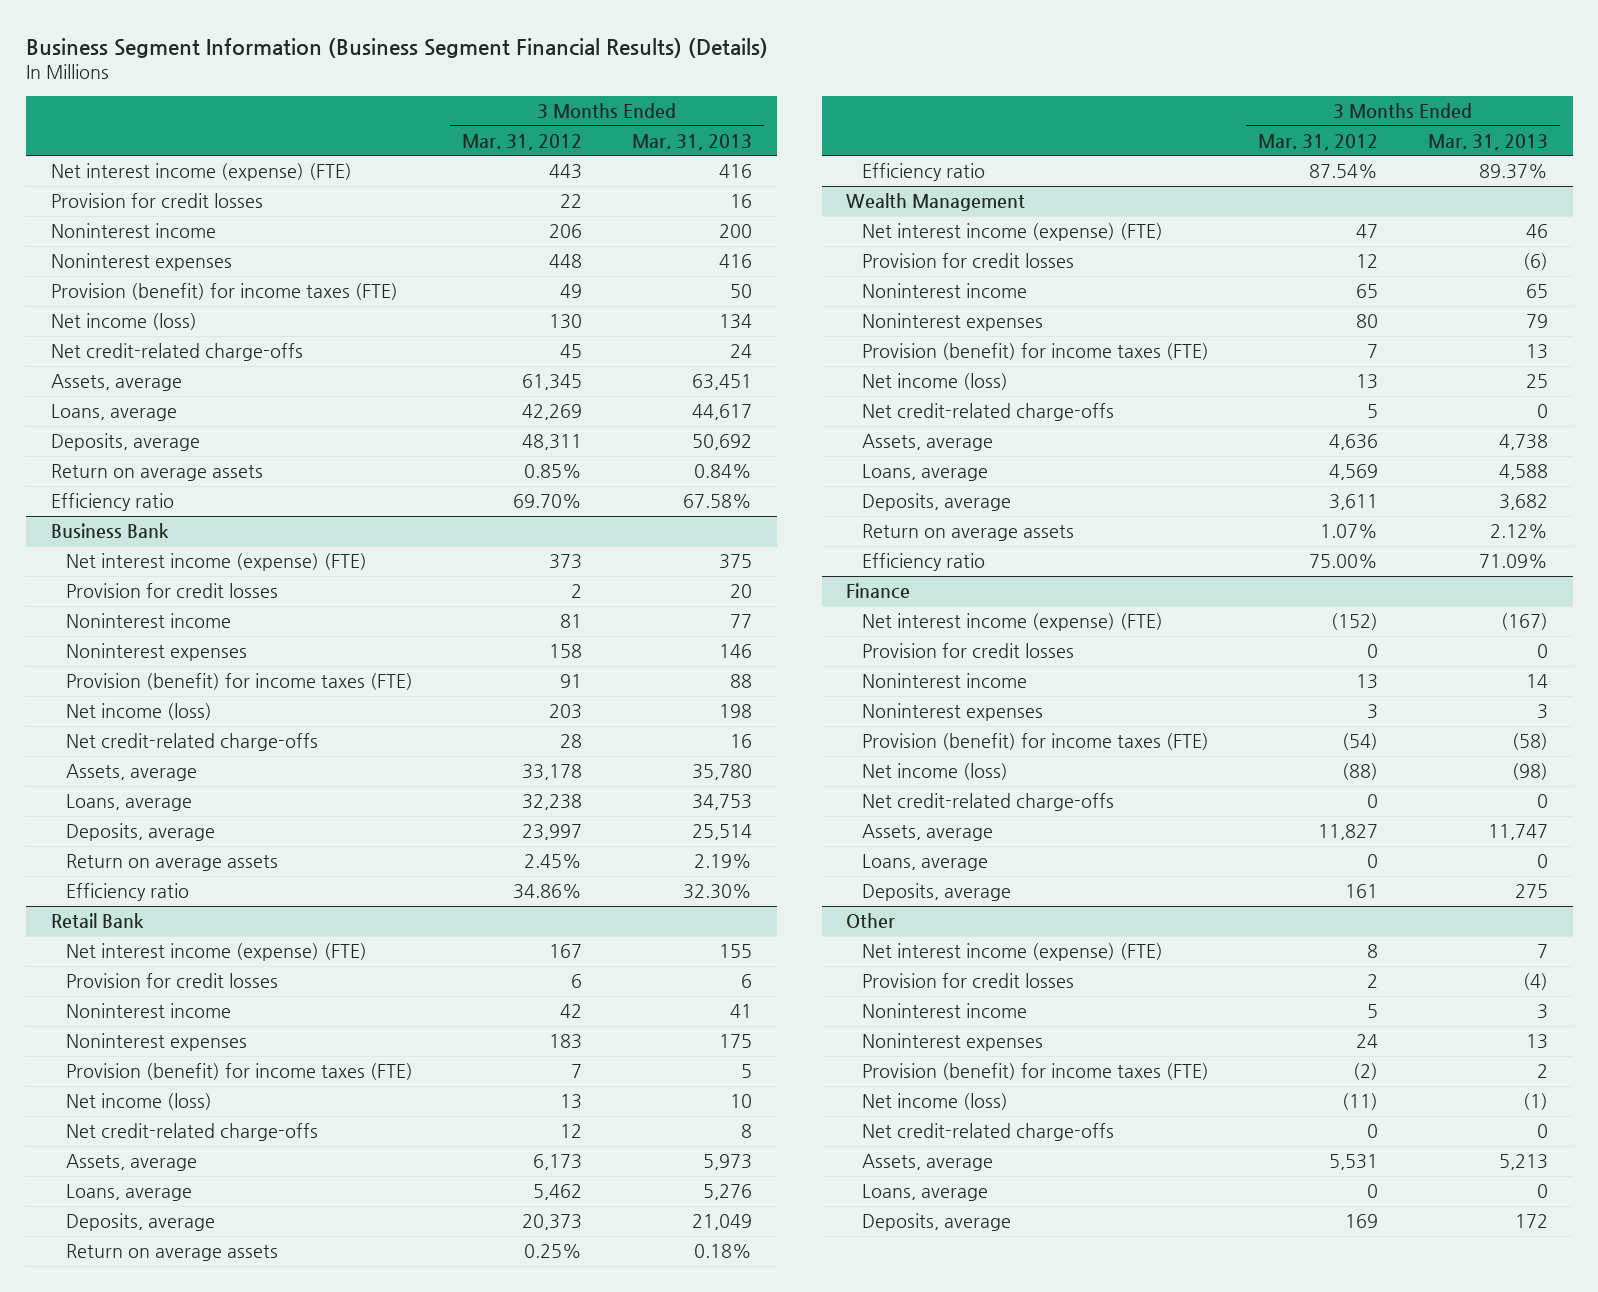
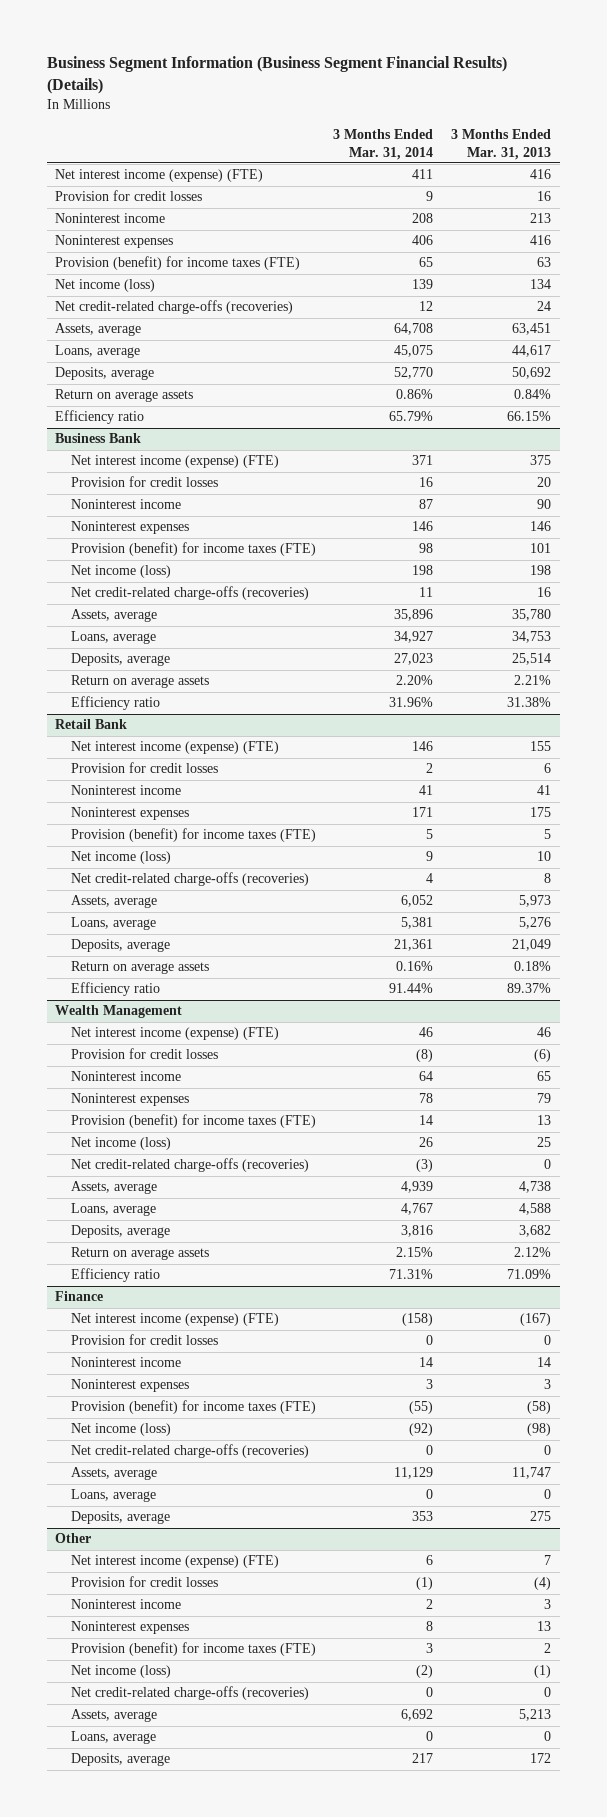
- | 3 Months Ended Mar. 31, 2012 | 3 Months Ended Mar. 31, 2013
+ | 3 Months Ended Mar. 31, 2014 | 3 Months Ended Mar. 31, 2013
- Noninterest income | 206 | 200
+ Noninterest income | 208 | 213
- Provision (benefit) for income taxes (FTE) | 49 | 50
+ Provision (benefit) for income taxes (FTE) | 65 | 63
- Net credit-related charge-offs | 45 | 24
+ Net credit-related charge-offs (recoveries) | 12 | 24
- Efficiency ratio | 69.70% | 67.58%
+ Efficiency ratio | 65.79% | 66.15%
@ Business Bank
- Noninterest income | 81 | 77
+ Noninterest income | 87 | 90
- Provision (benefit) for income taxes (FTE) | 91 | 88
+ Provision (benefit) for income taxes (FTE) | 98 | 101
- Net credit-related charge-offs | 28 | 16
+ Net credit-related charge-offs (recoveries) | 11 | 16
- Return on average assets | 2.45% | 2.19%
- Efficiency ratio | 34.86% | 32.30%
+ Return on average assets | 2.20% | 2.21%
+ Efficiency ratio | 31.96% | 31.38%
@ Retail Bank
- Net credit-related charge-offs | 12 | 8
+ Net credit-related charge-offs (recoveries) | 4 | 8
@ Wealth Management
- Net credit-related charge-offs | 5 | 0
+ Net credit-related charge-offs (recoveries) | (3) | 0
@ Finance
- Net credit-related charge-offs | 0 | 0
+ Net credit-related charge-offs (recoveries) | 0 | 0
@ Other
- Net credit-related charge-offs | 0 | 0
+ Net credit-related charge-offs (recoveries) | 0 | 0

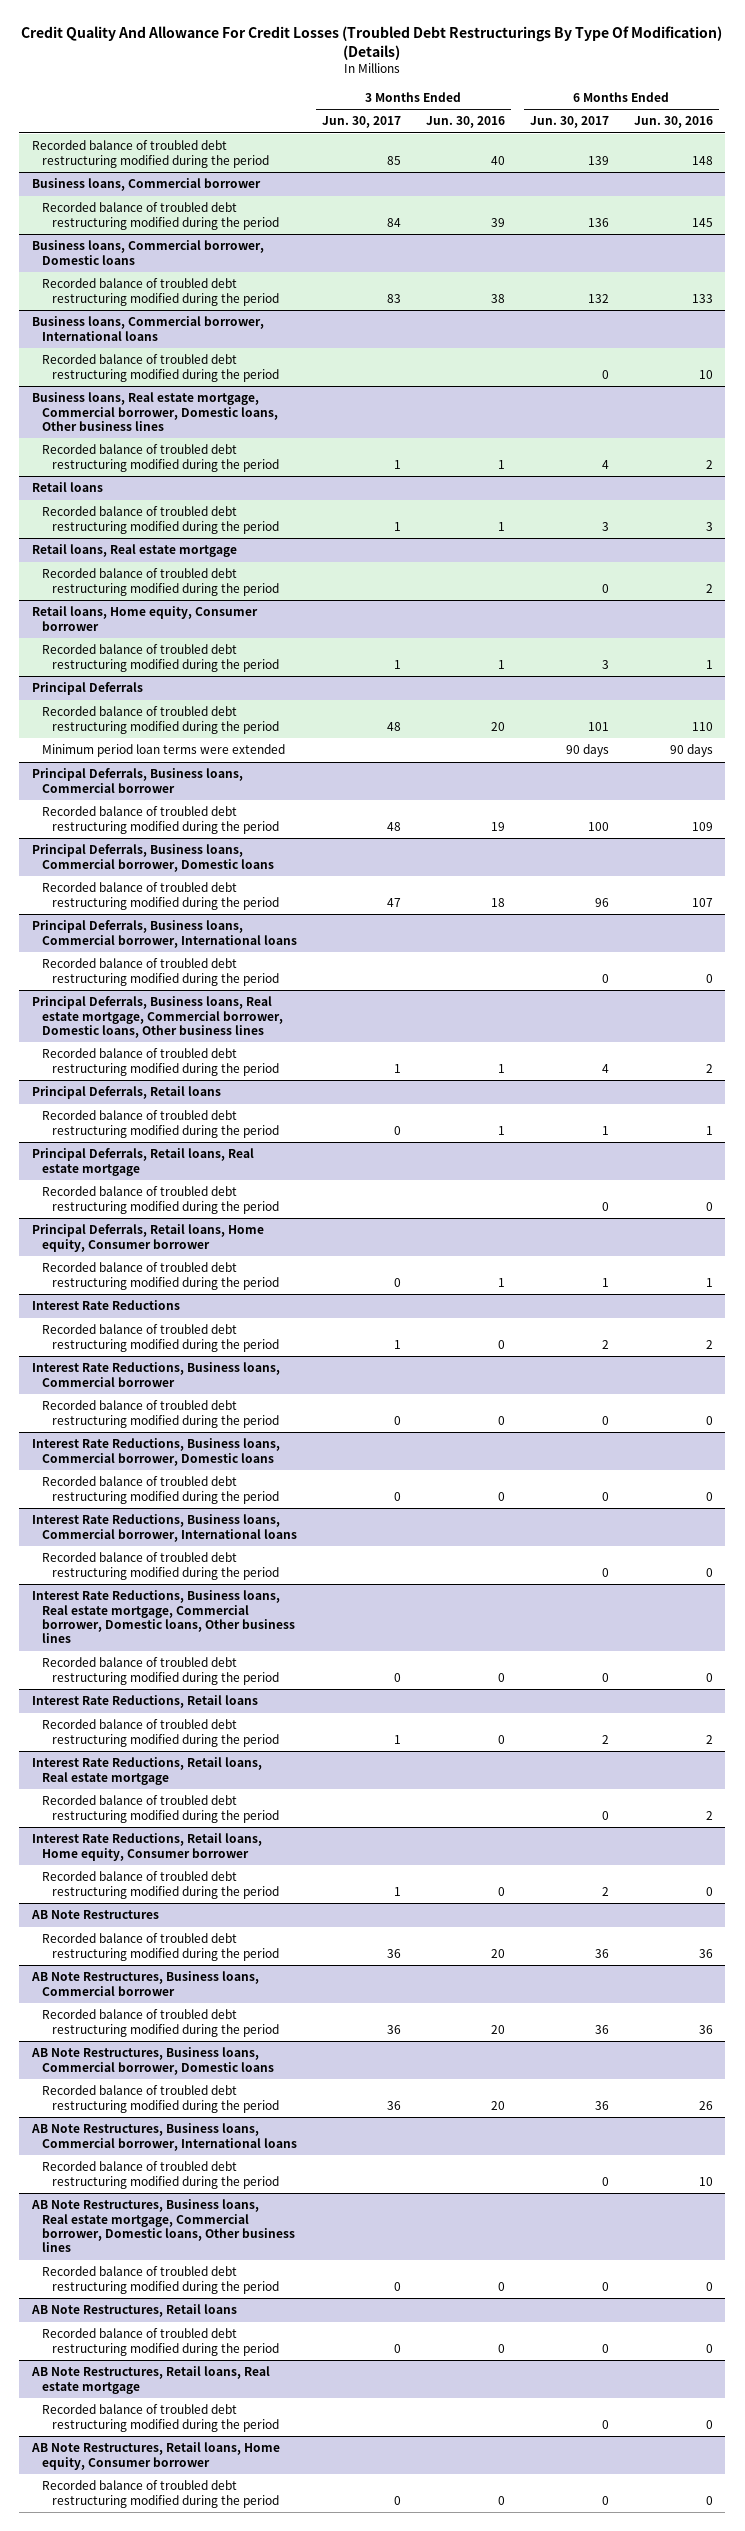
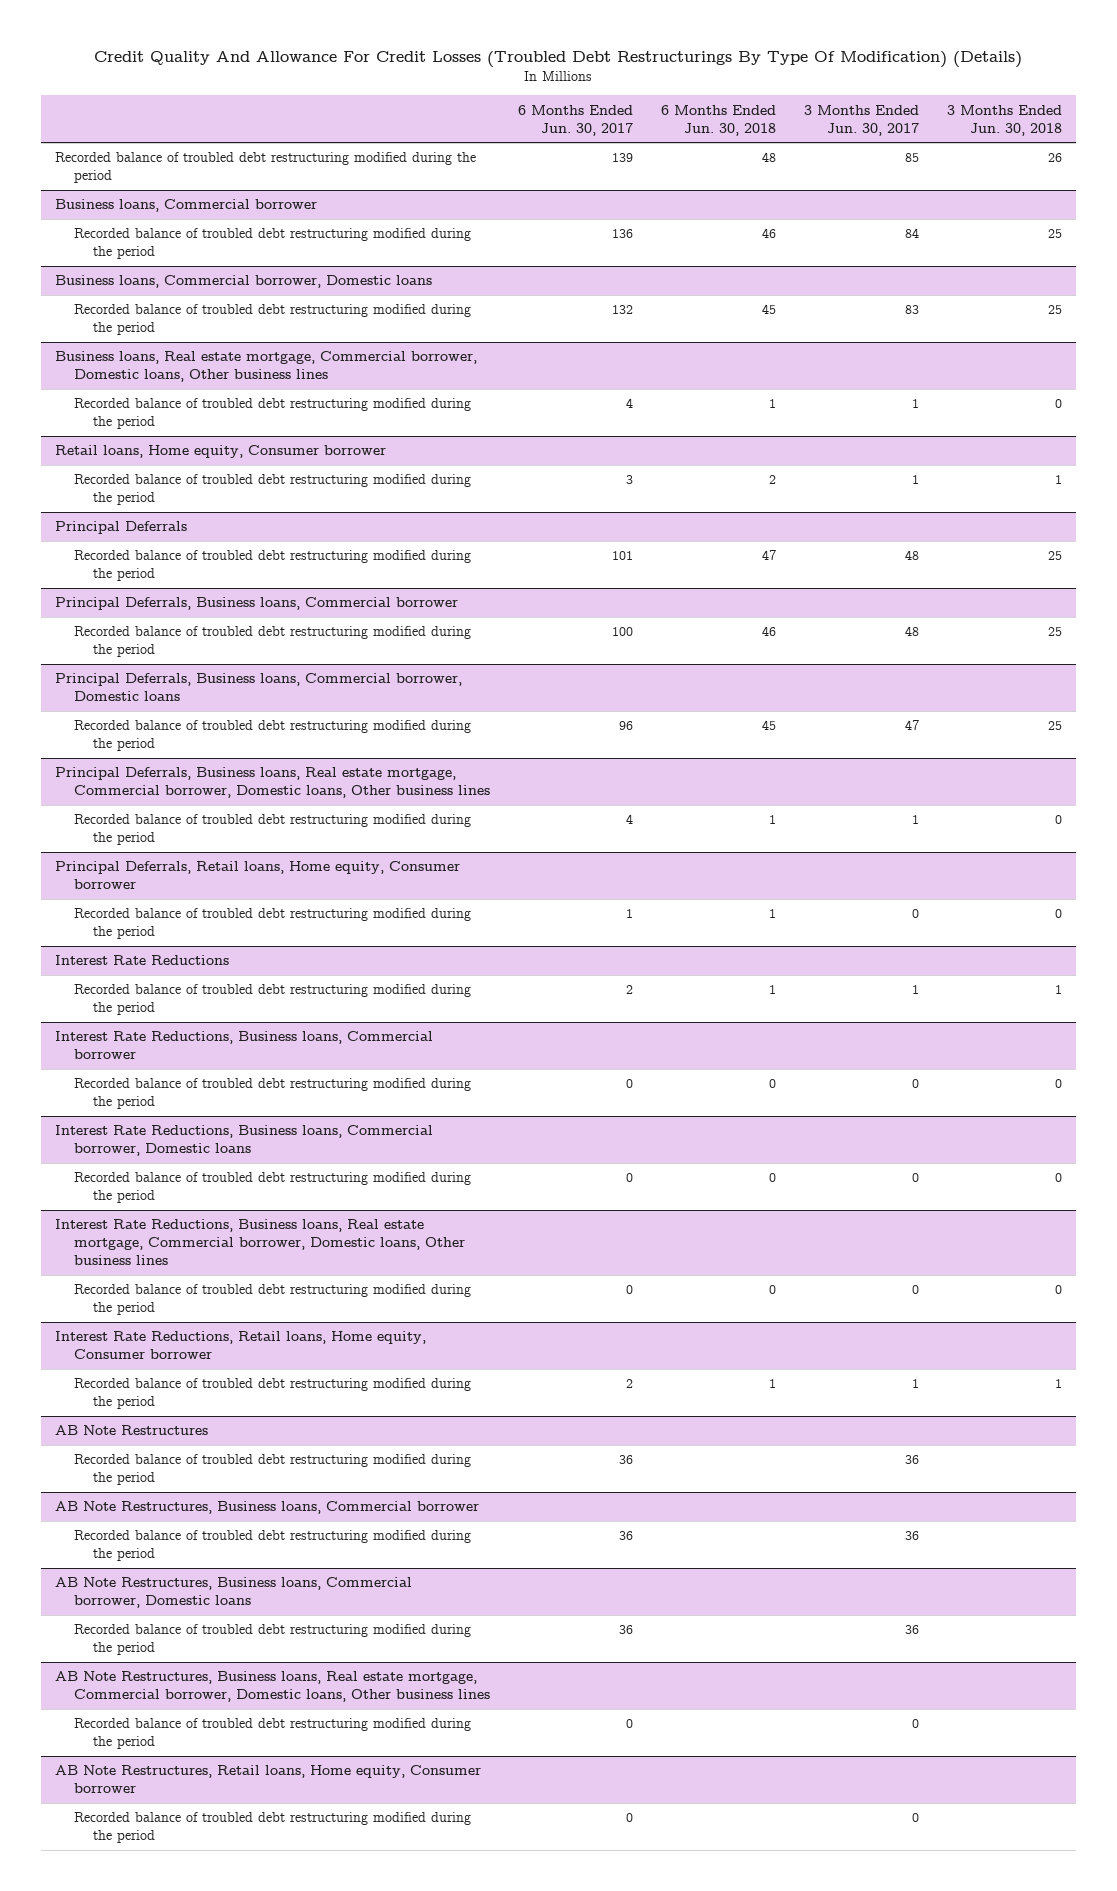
- | 3 Months Ended Jun. 30, 2017 | 3 Months Ended Jun. 30, 2016 | 6 Months Ended Jun. 30, 2017 | 6 Months Ended Jun. 30, 2016
+ | 6 Months Ended Jun. 30, 2017 | 6 Months Ended Jun. 30, 2018 | 3 Months Ended Jun. 30, 2017 | 3 Months Ended Jun. 30, 2018
- Business loans, Commercial borrower, International loans
- Recorded balance of troubled debt restructuring modified during the period | | | 0 | 10
- Retail loans
- Recorded balance of troubled debt restructuring modified during the period | 1 | 1 | 3 | 3
- Retail loans, Real estate mortgage
- Recorded balance of troubled debt restructuring modified during the period | | | 0 | 2
@ Principal Deferrals
- Minimum period loan terms were extended | | | 90 days | 90 days
- Principal Deferrals, Business loans, Commercial borrower, International loans
- Recorded balance of troubled debt restructuring modified during the period | | | 0 | 0
- Principal Deferrals, Retail loans
- Recorded balance of troubled debt restructuring modified during the period | 0 | 1 | 1 | 1
- Principal Deferrals, Retail loans, Real estate mortgage
- Recorded balance of troubled debt restructuring modified during the period | | | 0 | 0
- Interest Rate Reductions, Business loans, Commercial borrower, International loans
- Recorded balance of troubled debt restructuring modified during the period | | | 0 | 0
- Interest Rate Reductions, Retail loans
- Recorded balance of troubled debt restructuring modified during the period | 1 | 0 | 2 | 2
- Interest Rate Reductions, Retail loans, Real estate mortgage
- Recorded balance of troubled debt restructuring modified during the period | | | 0 | 2
- AB Note Restructures, Business loans, Commercial borrower, International loans
- Recorded balance of troubled debt restructuring modified during the period | | | 0 | 10
- AB Note Restructures, Retail loans
- Recorded balance of troubled debt restructuring modified during the period | 0 | 0 | 0 | 0
- AB Note Restructures, Retail loans, Real estate mortgage
- Recorded balance of troubled debt restructuring modified during the period | | | 0 | 0

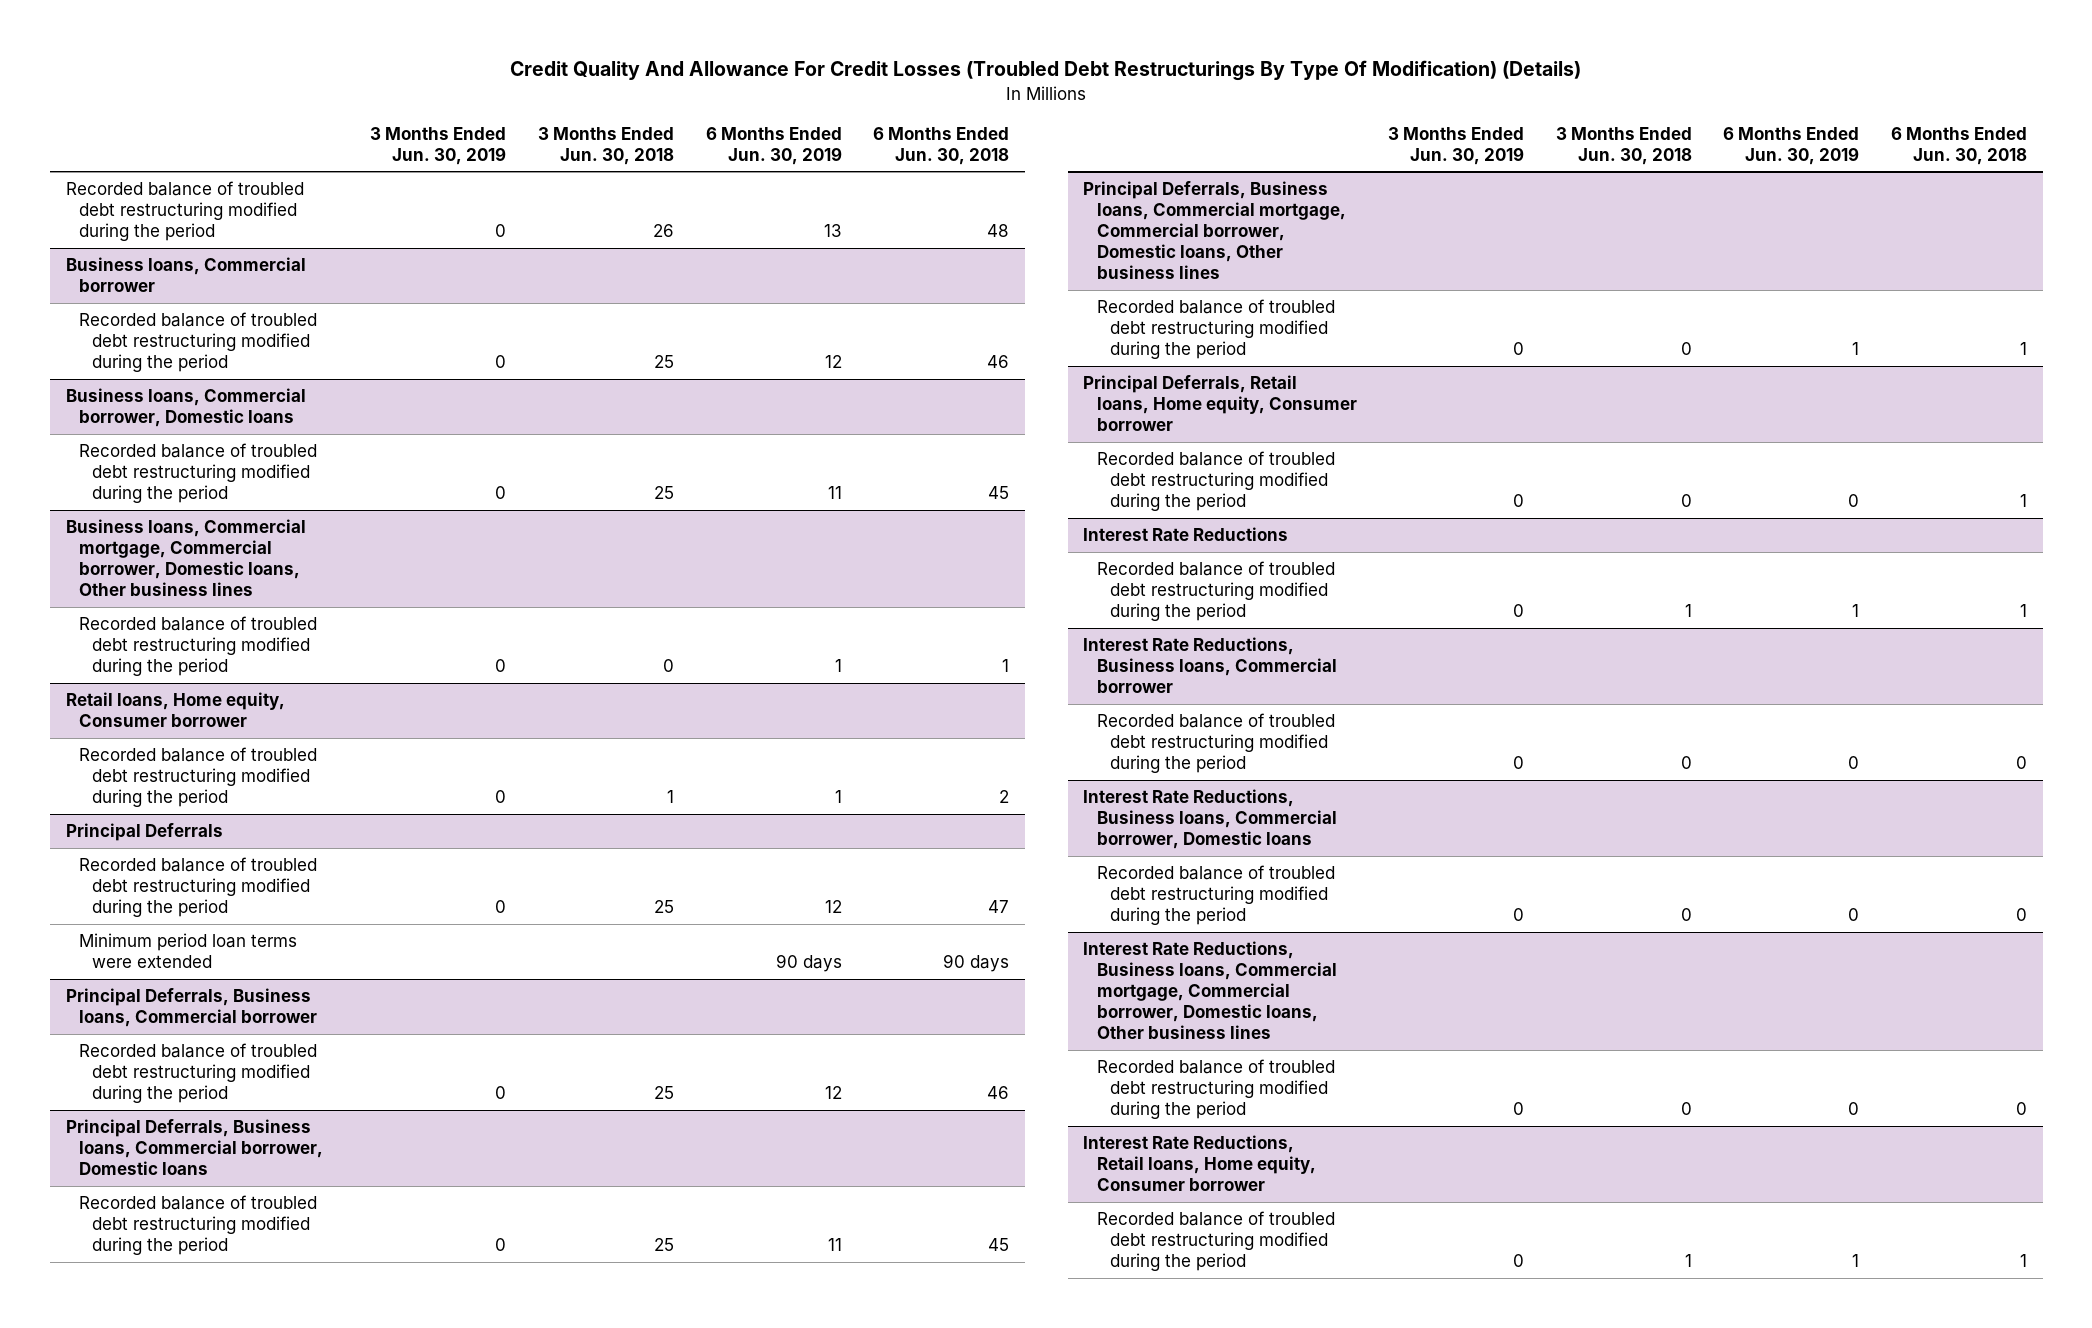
- | 6 Months Ended Jun. 30, 2017 | 6 Months Ended Jun. 30, 2018 | 3 Months Ended Jun. 30, 2017 | 3 Months Ended Jun. 30, 2018
+ | 3 Months Ended Jun. 30, 2019 | 3 Months Ended Jun. 30, 2018 | 6 Months Ended Jun. 30, 2019 | 6 Months Ended Jun. 30, 2018
- Business loans, Real estate mortgage, Commercial borrower, Domestic loans, Other business lines
+ Business loans, Commercial mortgage, Commercial borrower, Domestic loans, Other business lines
@ Principal Deferrals
+ Minimum period loan terms were extended | | | 90 days | 90 days
- Principal Deferrals, Business loans, Real estate mortgage, Commercial borrower, Domestic loans, Other business lines
+ Principal Deferrals, Business loans, Commercial mortgage, Commercial borrower, Domestic loans, Other business lines
- Interest Rate Reductions, Business loans, Real estate mortgage, Commercial borrower, Domestic loans, Other business lines
+ Interest Rate Reductions, Business loans, Commercial mortgage, Commercial borrower, Domestic loans, Other business lines
- AB Note Restructures
- Recorded balance of troubled debt restructuring modified during the period | 36 | | 36 |
- AB Note Restructures, Business loans, Commercial borrower
- Recorded balance of troubled debt restructuring modified during the period | 36 | | 36 |
- AB Note Restructures, Business loans, Commercial borrower, Domestic loans
- Recorded balance of troubled debt restructuring modified during the period | 36 | | 36 |
- AB Note Restructures, Business loans, Real estate mortgage, Commercial borrower, Domestic loans, Other business lines
- Recorded balance of troubled debt restructuring modified during the period | 0 | | 0 |
- AB Note Restructures, Retail loans, Home equity, Consumer borrower
- Recorded balance of troubled debt restructuring modified during the period | 0 | | 0 |

